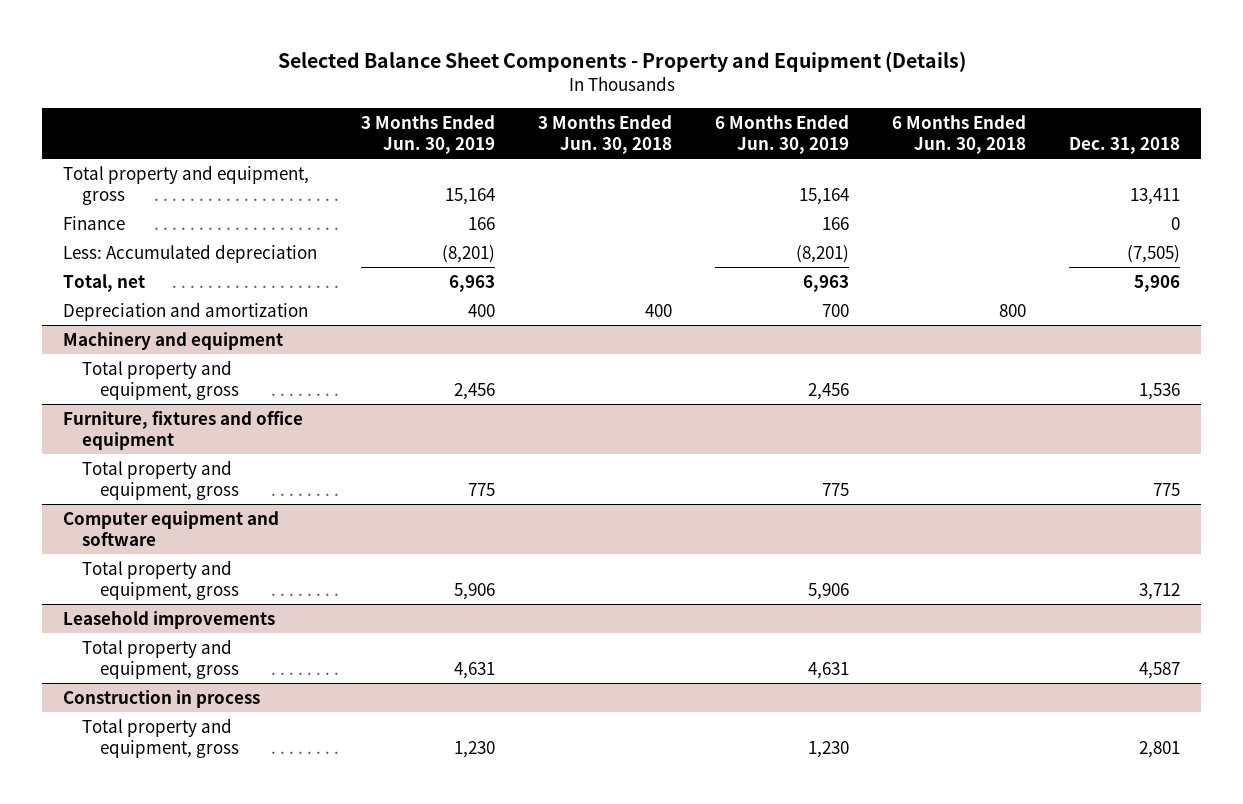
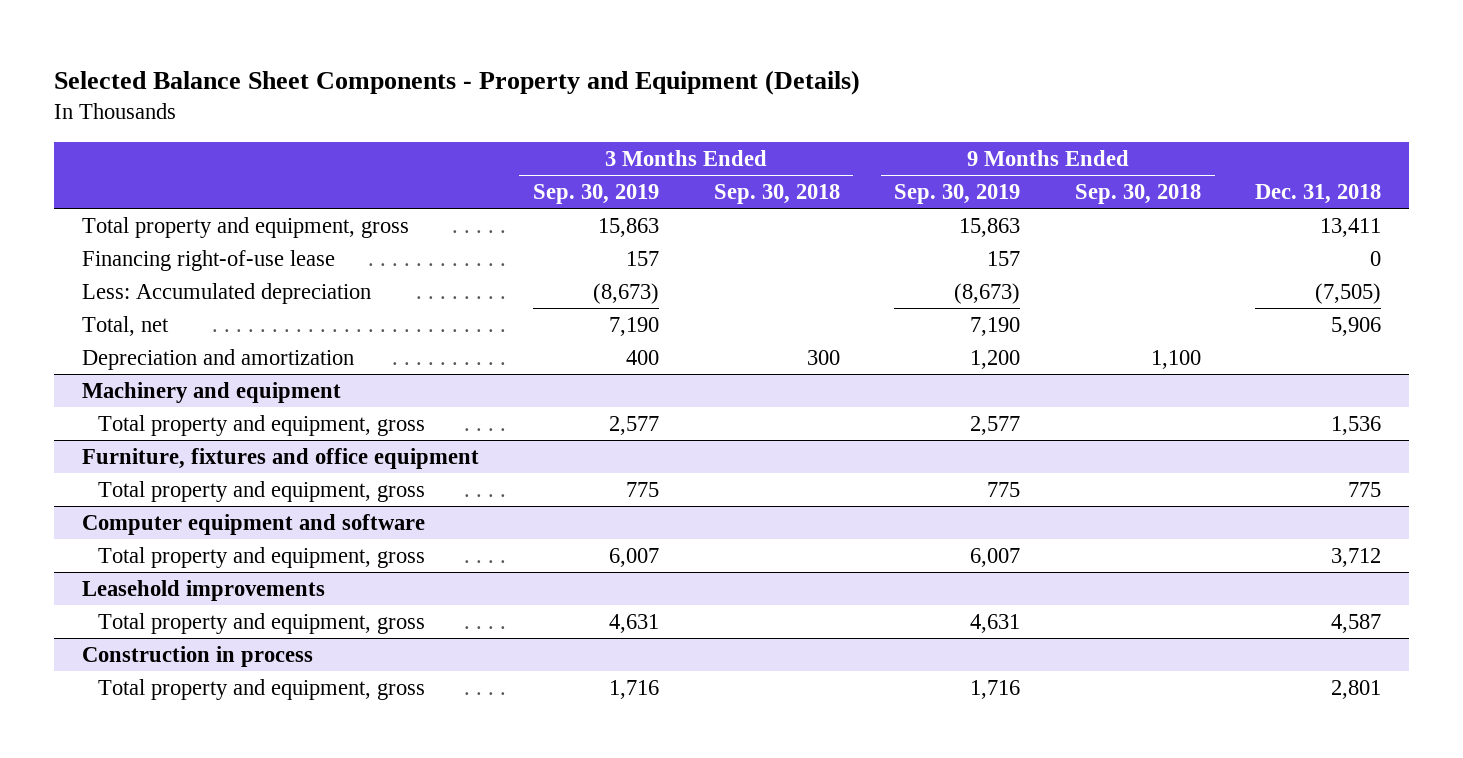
- | 3 Months Ended Jun. 30, 2019 | 3 Months Ended Jun. 30, 2018 | 6 Months Ended Jun. 30, 2019 | 6 Months Ended Jun. 30, 2018 | Dec. 31, 2018
+ | 3 Months Ended Sep. 30, 2019 | 3 Months Ended Sep. 30, 2018 | 9 Months Ended Sep. 30, 2019 | 9 Months Ended Sep. 30, 2018 | Dec. 31, 2018
- Finance | 166 | | 166 | | 0
+ Financing right-of-use lease | 157 | | 157 | | 0

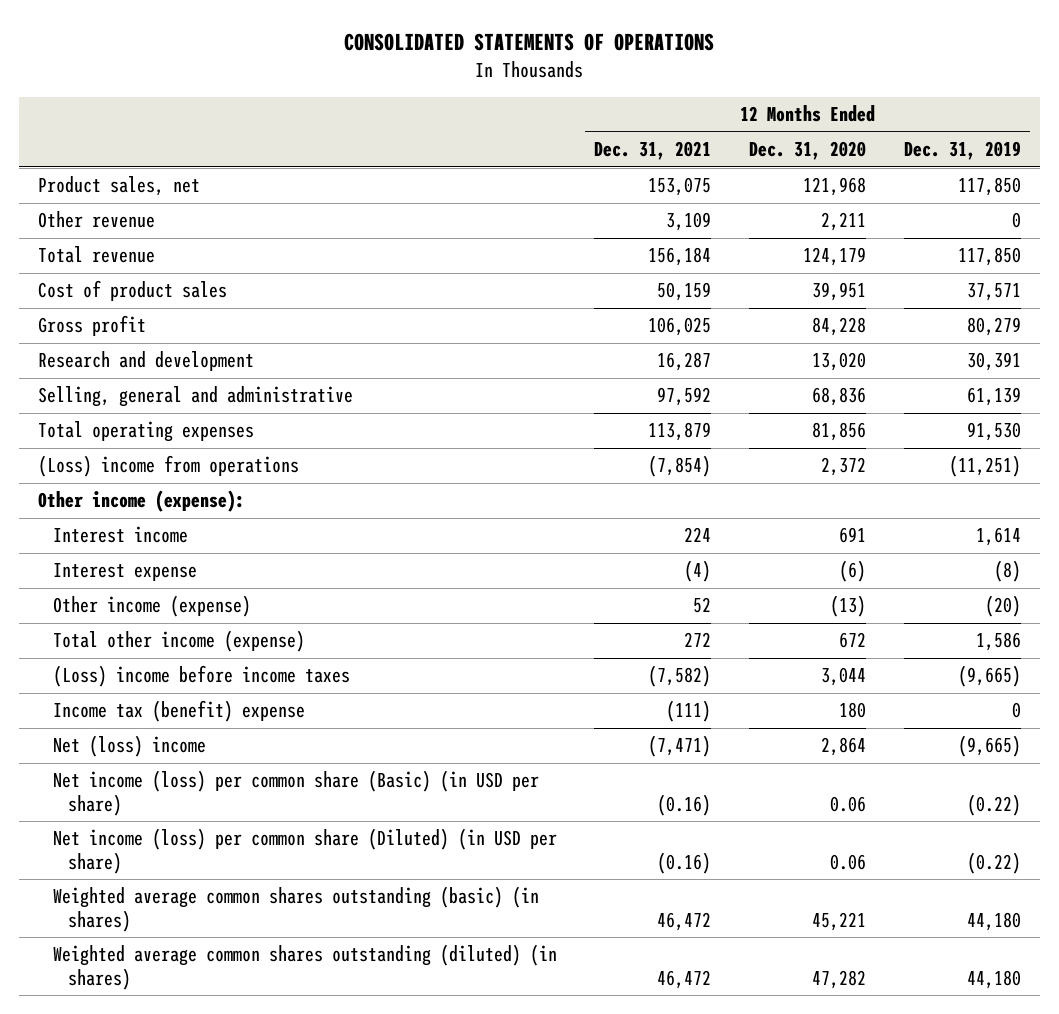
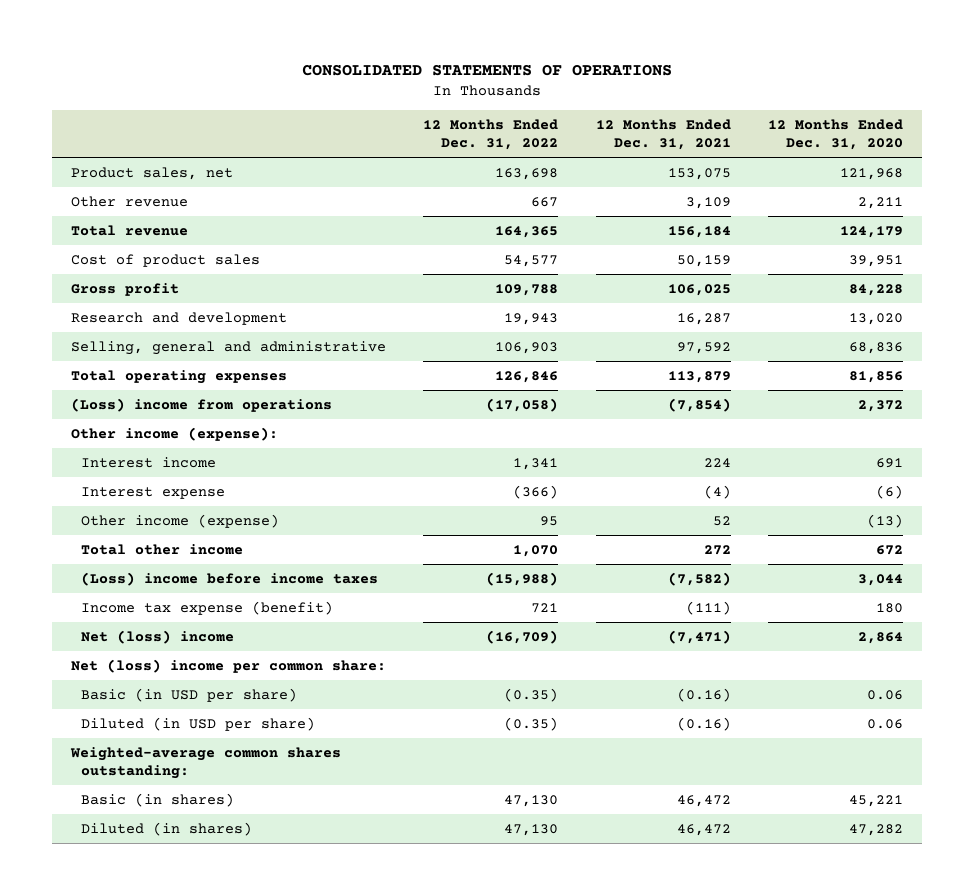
- | 12 Months Ended Dec. 31, 2021 | 12 Months Ended Dec. 31, 2020 | 12 Months Ended Dec. 31, 2019
+ | 12 Months Ended Dec. 31, 2022 | 12 Months Ended Dec. 31, 2021 | 12 Months Ended Dec. 31, 2020
- Total other income (expense) | 272 | 672 | 1,586
+ Total other income | 1,070 | 272 | 672
- Income tax (benefit) expense | (111) | 180 | 0
+ Income tax expense (benefit) | 721 | (111) | 180
- Net income (loss) per common share (Basic) (in USD per share) | (0.16) | 0.06 | (0.22)
- Net income (loss) per common share (Diluted) (in USD per share) | (0.16) | 0.06 | (0.22)
- Weighted average common shares outstanding (basic) (in shares) | 46,472 | 45,221 | 44,180
- Weighted average common shares outstanding (diluted) (in shares) | 46,472 | 47,282 | 44,180
+ Net (loss) income per common share:
+ Basic (in USD per share) | (0.35) | (0.16) | 0.06
+ Diluted (in USD per share) | (0.35) | (0.16) | 0.06
+ Weighted-average common shares outstanding:
+ Basic (in shares) | 47,130 | 46,472 | 45,221
+ Diluted (in shares) | 47,130 | 46,472 | 47,282

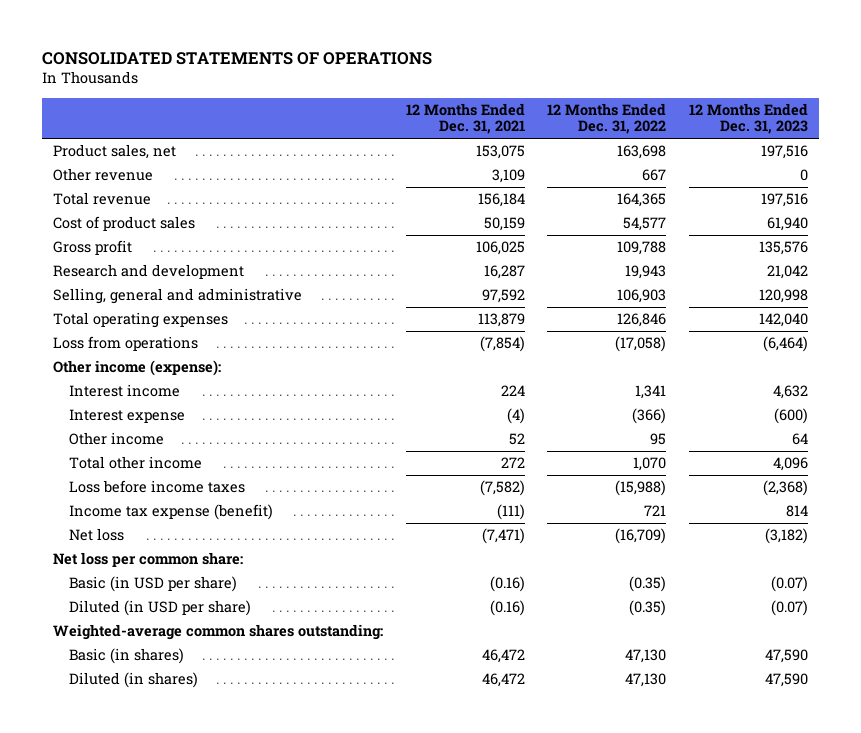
- | 12 Months Ended Dec. 31, 2022 | 12 Months Ended Dec. 31, 2021 | 12 Months Ended Dec. 31, 2020
+ | 12 Months Ended Dec. 31, 2021 | 12 Months Ended Dec. 31, 2022 | 12 Months Ended Dec. 31, 2023
- (Loss) income from operations | (17,058) | (7,854) | 2,372
+ Loss from operations | (7,854) | (17,058) | (6,464)
- Other income (expense) | 95 | 52 | (13)
+ Other income | 52 | 95 | 64
- (Loss) income before income taxes | (15,988) | (7,582) | 3,044
+ Loss before income taxes | (7,582) | (15,988) | (2,368)
- Net (loss) income | (16,709) | (7,471) | 2,864
- Net (loss) income per common share:
+ Net loss | (7,471) | (16,709) | (3,182)
+ Net loss per common share:

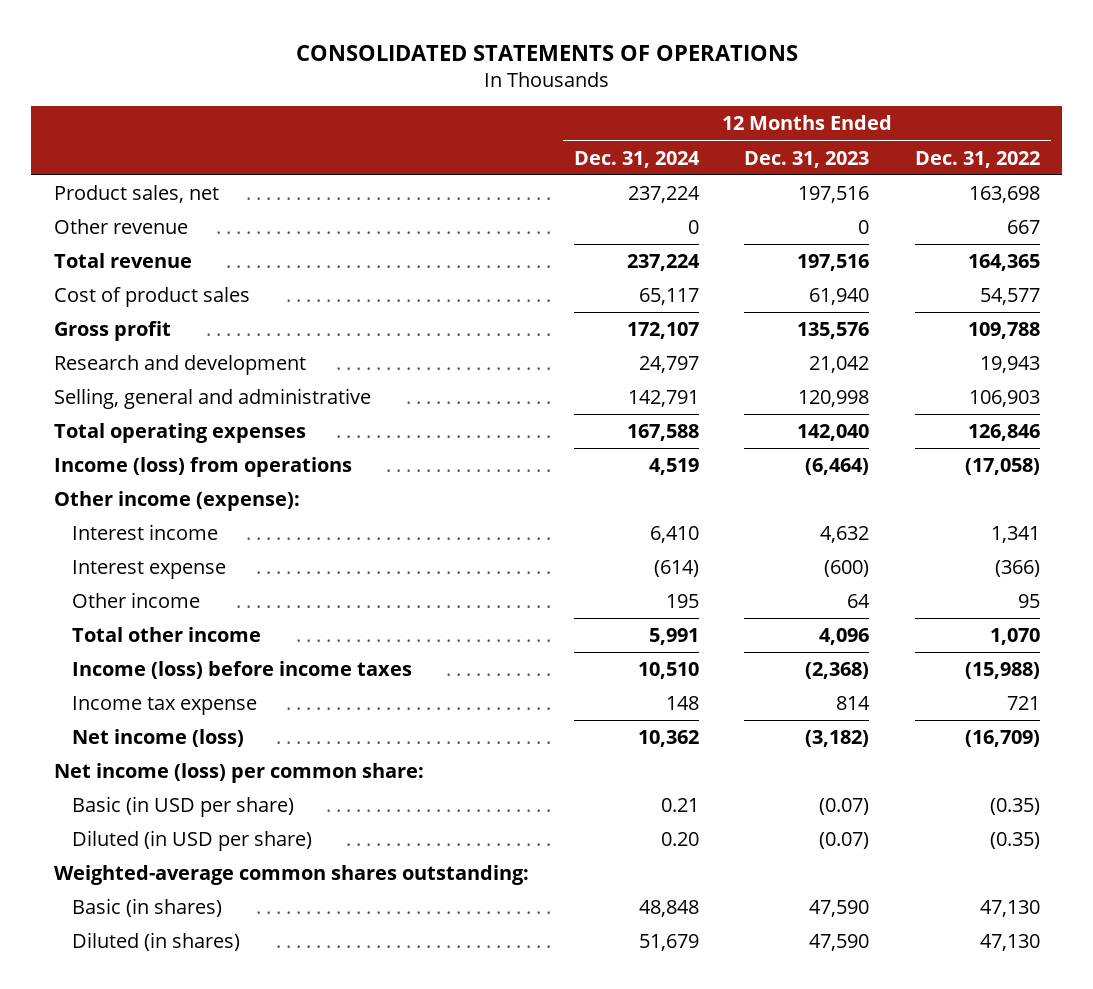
- | 12 Months Ended Dec. 31, 2021 | 12 Months Ended Dec. 31, 2022 | 12 Months Ended Dec. 31, 2023
+ | 12 Months Ended Dec. 31, 2024 | 12 Months Ended Dec. 31, 2023 | 12 Months Ended Dec. 31, 2022
- Loss from operations | (7,854) | (17,058) | (6,464)
+ Income (loss) from operations | 4,519 | (6,464) | (17,058)
- Loss before income taxes | (7,582) | (15,988) | (2,368)
- Income tax expense (benefit) | (111) | 721 | 814
- Net loss | (7,471) | (16,709) | (3,182)
- Net loss per common share:
+ Income (loss) before income taxes | 10,510 | (2,368) | (15,988)
+ Income tax expense | 148 | 814 | 721
+ Net income (loss) | 10,362 | (3,182) | (16,709)
+ Net income (loss) per common share:

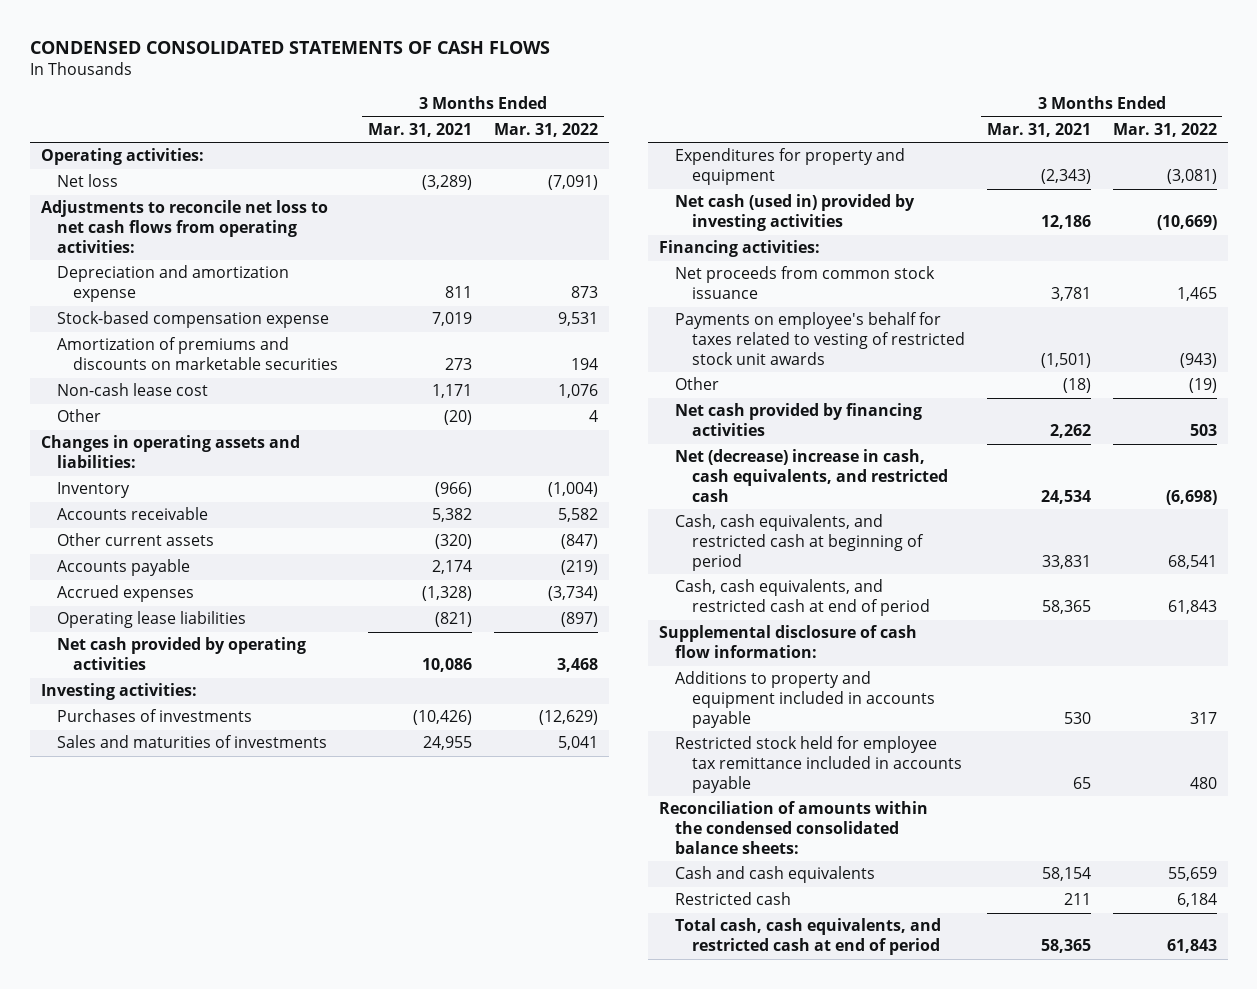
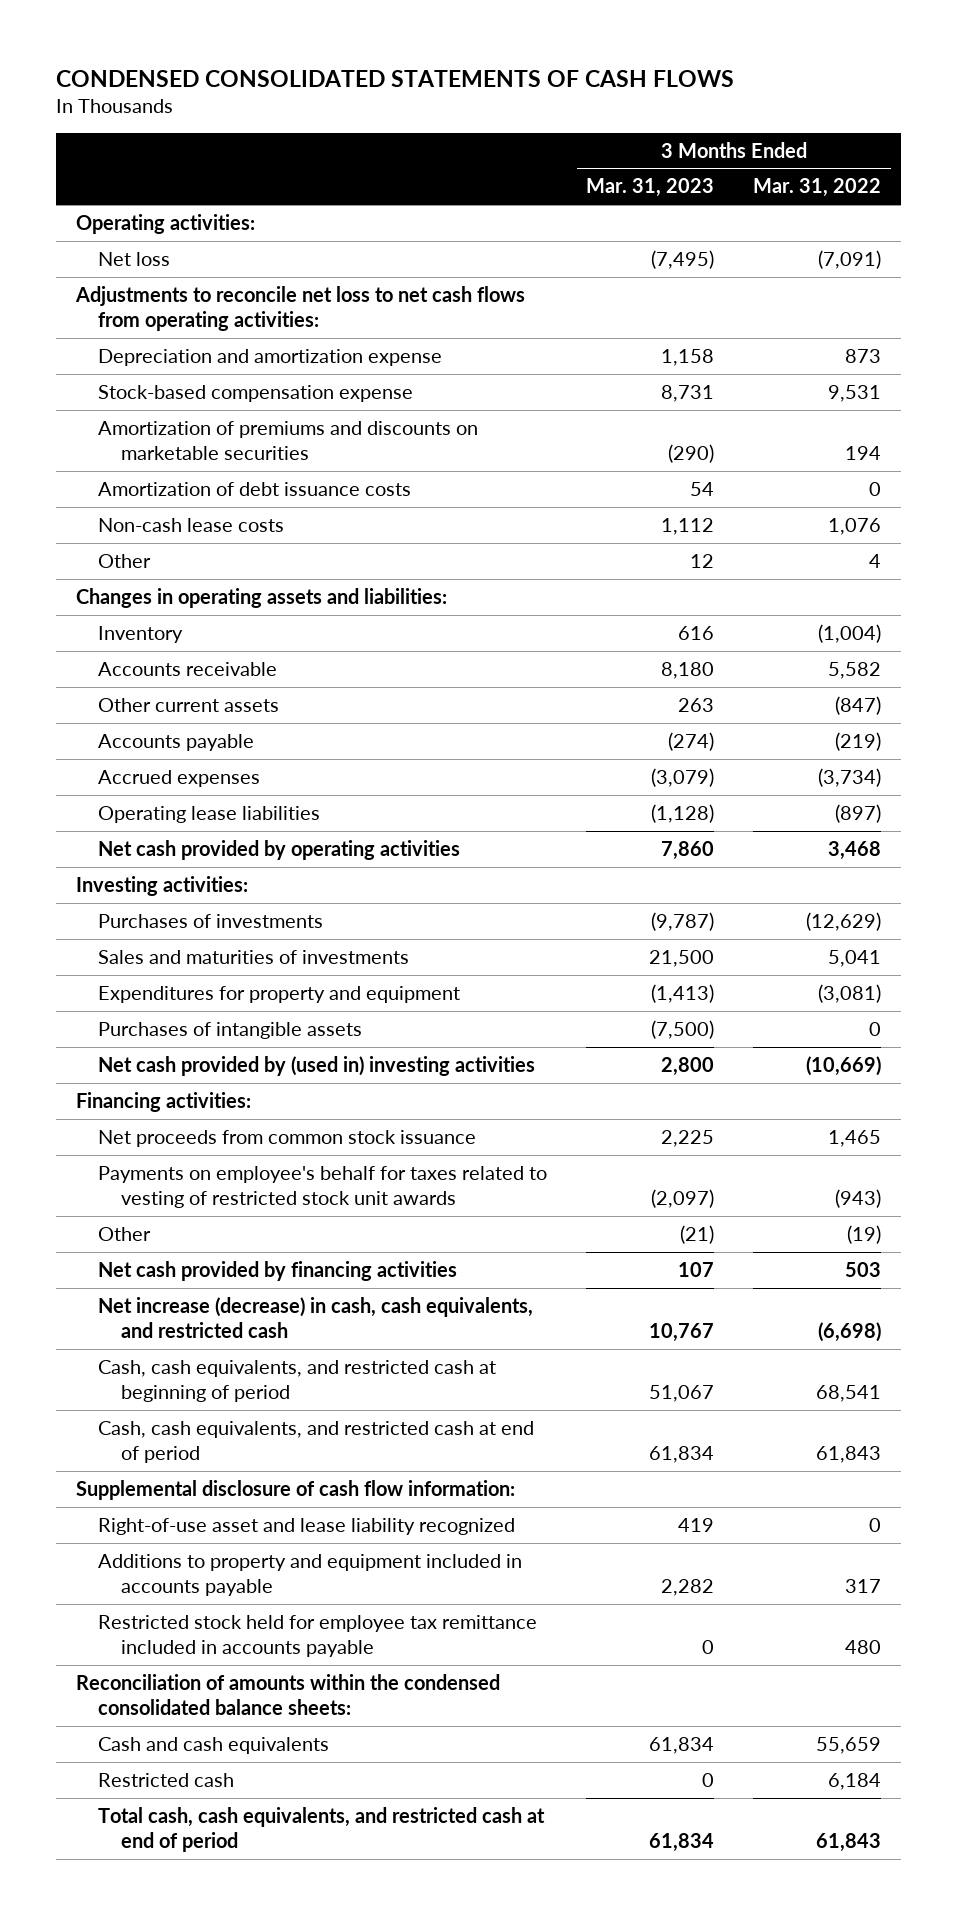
- | 3 Months Ended Mar. 31, 2021 | 3 Months Ended Mar. 31, 2022
+ | 3 Months Ended Mar. 31, 2023 | 3 Months Ended Mar. 31, 2022
- Non-cash lease cost | 1,171 | 1,076
+ Amortization of debt issuance costs | 54 | 0
+ Non-cash lease costs | 1,112 | 1,076
- Net cash (used in) provided by investing activities | 12,186 | (10,669)
+ Purchases of intangible assets | (7,500) | 0
+ Net cash provided by (used in) investing activities | 2,800 | (10,669)
- Net (decrease) increase in cash, cash equivalents, and restricted cash | 24,534 | (6,698)
+ Net increase (decrease) in cash, cash equivalents, and restricted cash | 10,767 | (6,698)
+ Right-of-use asset and lease liability recognized | 419 | 0

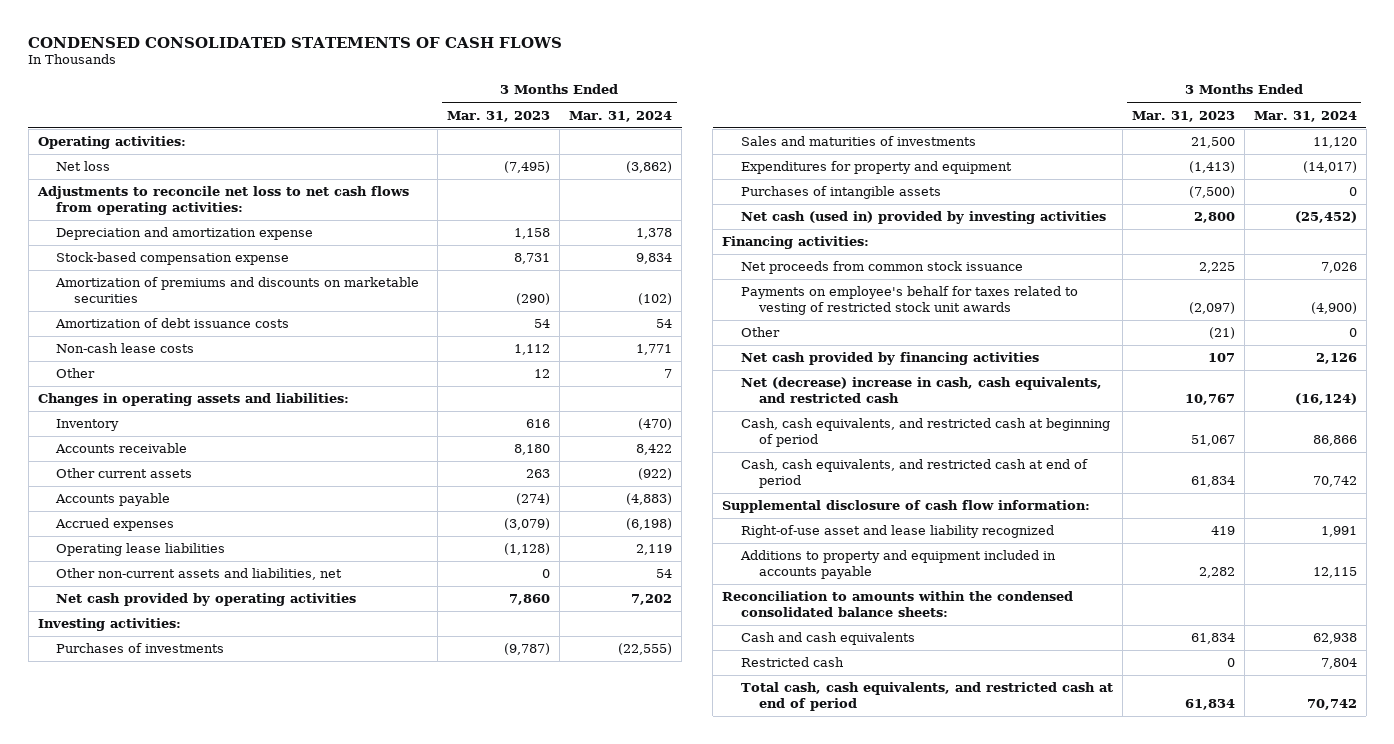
- | 3 Months Ended Mar. 31, 2023 | 3 Months Ended Mar. 31, 2022
+ | 3 Months Ended Mar. 31, 2023 | 3 Months Ended Mar. 31, 2024
+ Other non-current assets and liabilities, net | 0 | 54
- Net cash provided by (used in) investing activities | 2,800 | (10,669)
+ Net cash (used in) provided by investing activities | 2,800 | (25,452)
- Net increase (decrease) in cash, cash equivalents, and restricted cash | 10,767 | (6,698)
+ Net (decrease) increase in cash, cash equivalents, and restricted cash | 10,767 | (16,124)
- Restricted stock held for employee tax remittance included in accounts payable | 0 | 480
- Reconciliation of amounts within the condensed consolidated balance sheets:
+ Reconciliation to amounts within the condensed consolidated balance sheets:

